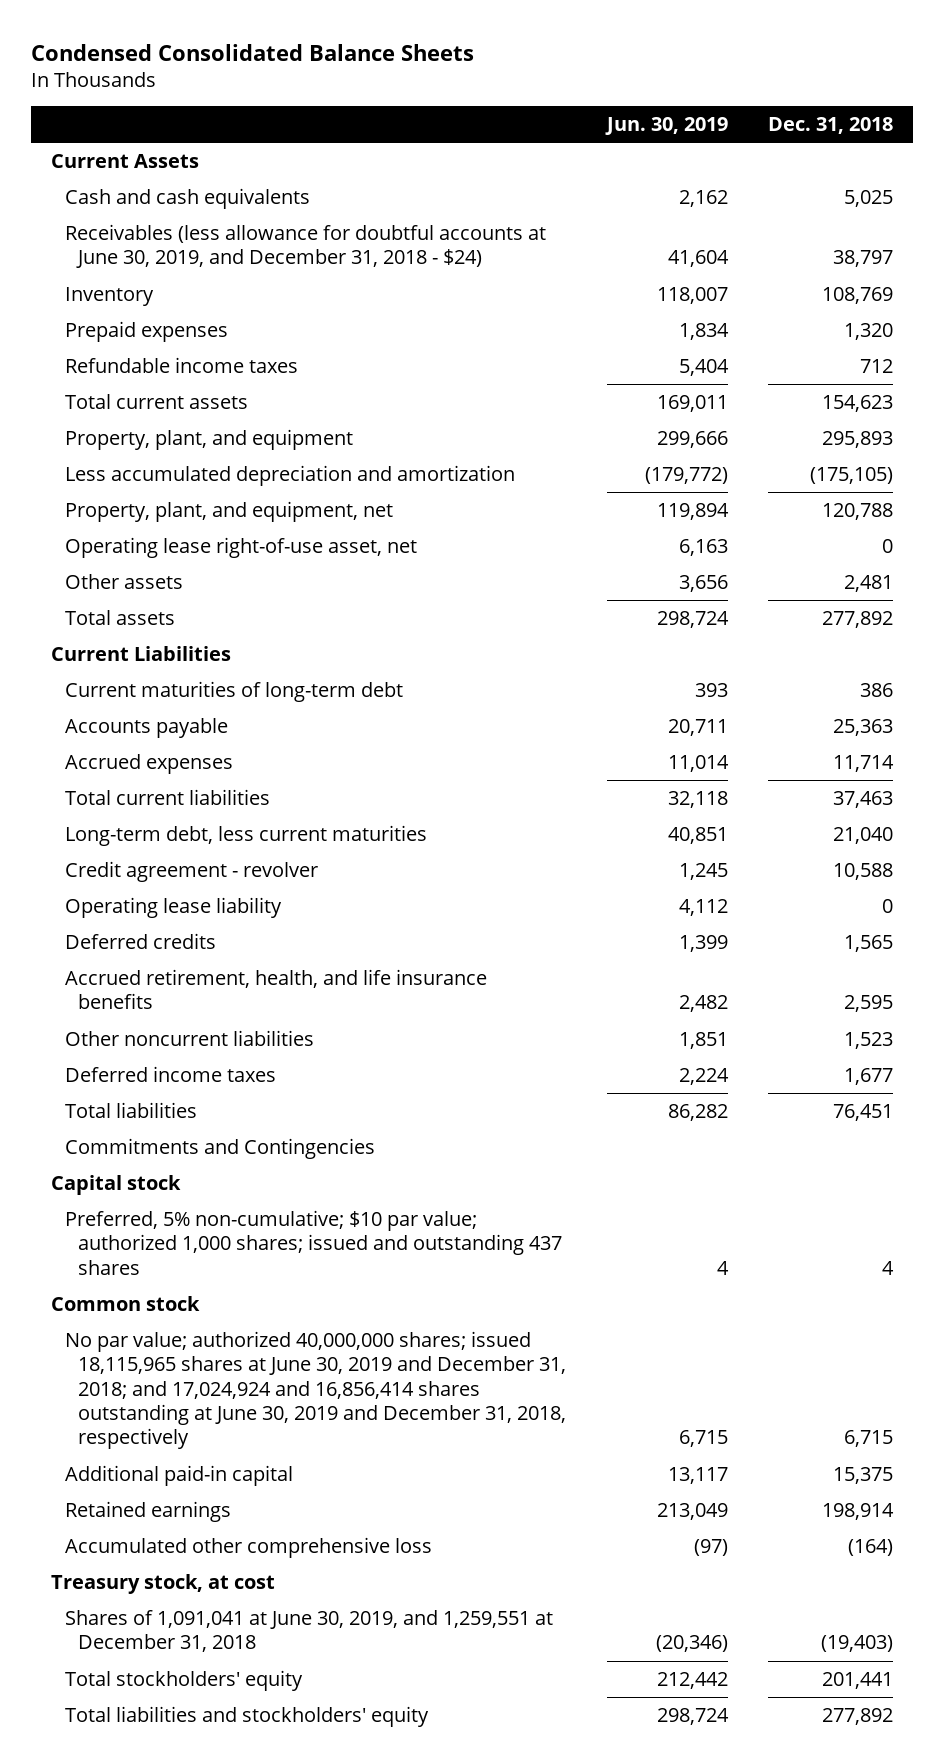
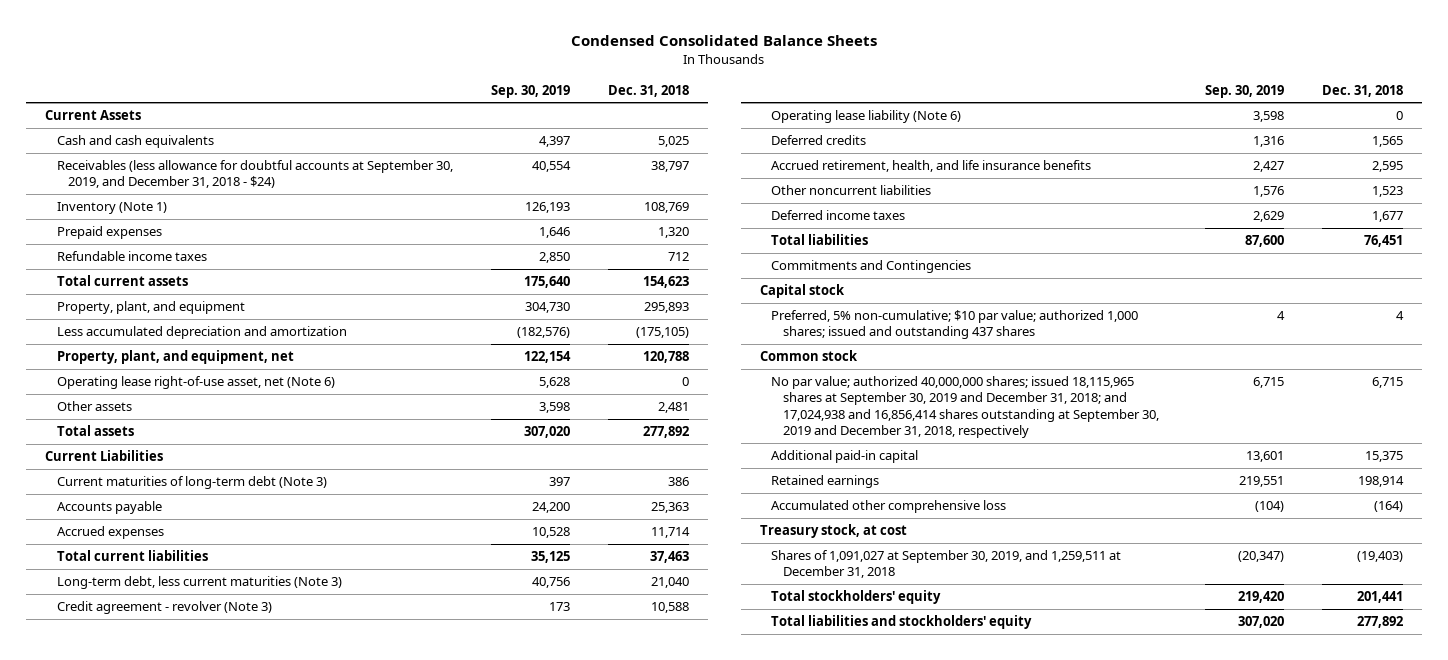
- | Jun. 30, 2019 | Dec. 31, 2018
+ | Sep. 30, 2019 | Dec. 31, 2018
- Receivables (less allowance for doubtful accounts at June 30, 2019, and December 31, 2018 - $24) | 41,604 | 38,797
- Inventory | 118,007 | 108,769
+ Receivables (less allowance for doubtful accounts at September 30, 2019, and December 31, 2018 - $24) | 40,554 | 38,797
+ Inventory (Note 1) | 126,193 | 108,769
- Operating lease right-of-use asset, net | 6,163 | 0
+ Operating lease right-of-use asset, net (Note 6) | 5,628 | 0
- Current maturities of long-term debt | 393 | 386
+ Current maturities of long-term debt (Note 3) | 397 | 386
- Long-term debt, less current maturities | 40,851 | 21,040
- Credit agreement - revolver | 1,245 | 10,588
- Operating lease liability | 4,112 | 0
+ Long-term debt, less current maturities (Note 3) | 40,756 | 21,040
+ Credit agreement - revolver (Note 3) | 173 | 10,588
+ Operating lease liability (Note 6) | 3,598 | 0
- No par value; authorized 40,000,000 shares; issued 18,115,965 shares at June 30, 2019 and December 31, 2018; and 17,024,924 and 16,856,414 shares outstanding at June 30, 2019 and December 31, 2018, respectively | 6,715 | 6,715
+ No par value; authorized 40,000,000 shares; issued 18,115,965 shares at September 30, 2019 and December 31, 2018; and 17,024,938 and 16,856,414 shares outstanding at September 30, 2019 and December 31, 2018, respectively | 6,715 | 6,715
- Shares of 1,091,041 at June 30, 2019, and 1,259,551 at December 31, 2018 | (20,346) | (19,403)
+ Shares of 1,091,027 at September 30, 2019, and 1,259,511 at December 31, 2018 | (20,347) | (19,403)

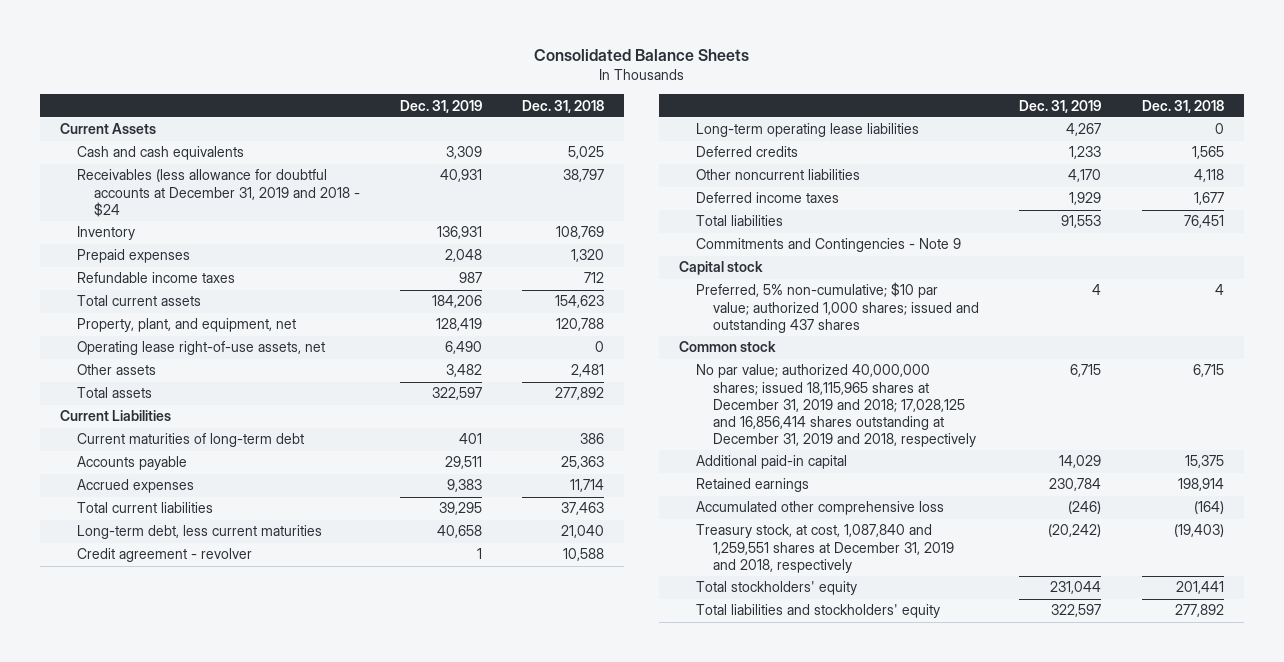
- Condensed Consolidated Balance Sheets
+ Consolidated Balance Sheets
- | Sep. 30, 2019 | Dec. 31, 2018
+ | Dec. 31, 2019 | Dec. 31, 2018
- Receivables (less allowance for doubtful accounts at September 30, 2019, and December 31, 2018 - $24) | 40,554 | 38,797
- Inventory (Note 1) | 126,193 | 108,769
+ Receivables (less allowance for doubtful accounts at December 31, 2019 and 2018 - $24 | 40,931 | 38,797
+ Inventory | 136,931 | 108,769
- Property, plant, and equipment | 304,730 | 295,893
- Less accumulated depreciation and amortization | (182,576) | (175,105)
- Operating lease right-of-use asset, net (Note 6) | 5,628 | 0
+ Operating lease right-of-use assets, net | 6,490 | 0
- Current maturities of long-term debt (Note 3) | 397 | 386
+ Current maturities of long-term debt | 401 | 386
- Long-term debt, less current maturities (Note 3) | 40,756 | 21,040
- Credit agreement - revolver (Note 3) | 173 | 10,588
- Operating lease liability (Note 6) | 3,598 | 0
+ Long-term debt, less current maturities | 40,658 | 21,040
+ Credit agreement - revolver | 1 | 10,588
+ Long-term operating lease liabilities | 4,267 | 0
- Accrued retirement, health, and life insurance benefits | 2,427 | 2,595
- Other noncurrent liabilities | 1,576 | 1,523
+ Other noncurrent liabilities | 4,170 | 4,118
- Commitments and Contingencies
+ Commitments and Contingencies - Note 9
- No par value; authorized 40,000,000 shares; issued 18,115,965 shares at September 30, 2019 and December 31, 2018; and 17,024,938 and 16,856,414 shares outstanding at September 30, 2019 and December 31, 2018, respectively | 6,715 | 6,715
+ No par value; authorized 40,000,000 shares; issued 18,115,965 shares at December 31, 2019 and 2018; 17,028,125 and 16,856,414 shares outstanding at December 31, 2019 and 2018, respectively | 6,715 | 6,715
- Treasury stock, at cost
- Shares of 1,091,027 at September 30, 2019, and 1,259,511 at December 31, 2018 | (20,347) | (19,403)
+ Treasury stock, at cost, 1,087,840 and 1,259,551 shares at December 31, 2019 and 2018, respectively | (20,242) | (19,403)

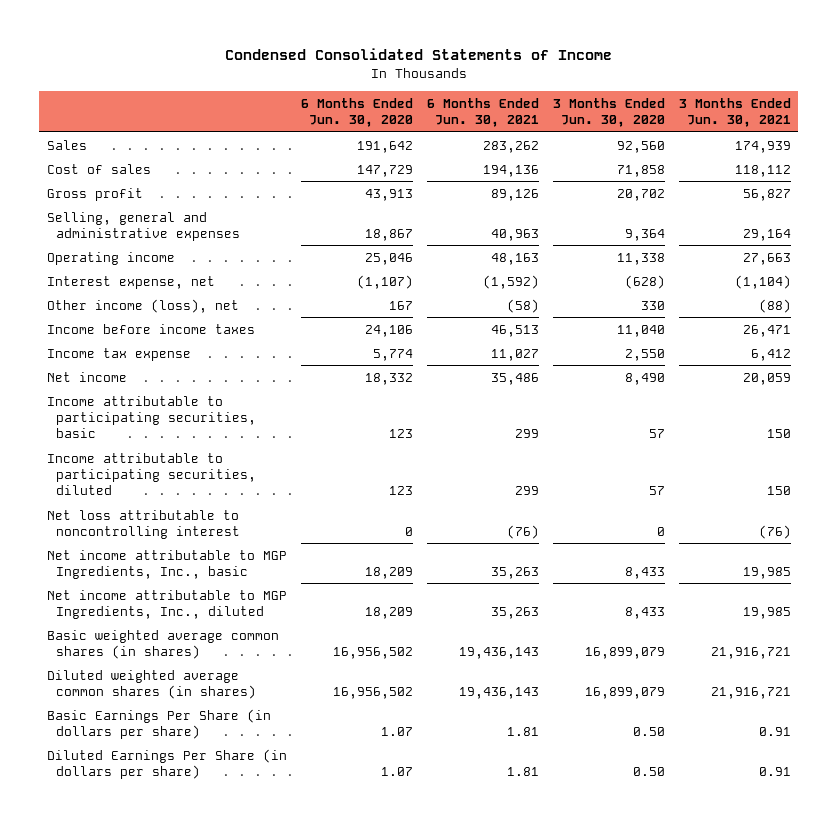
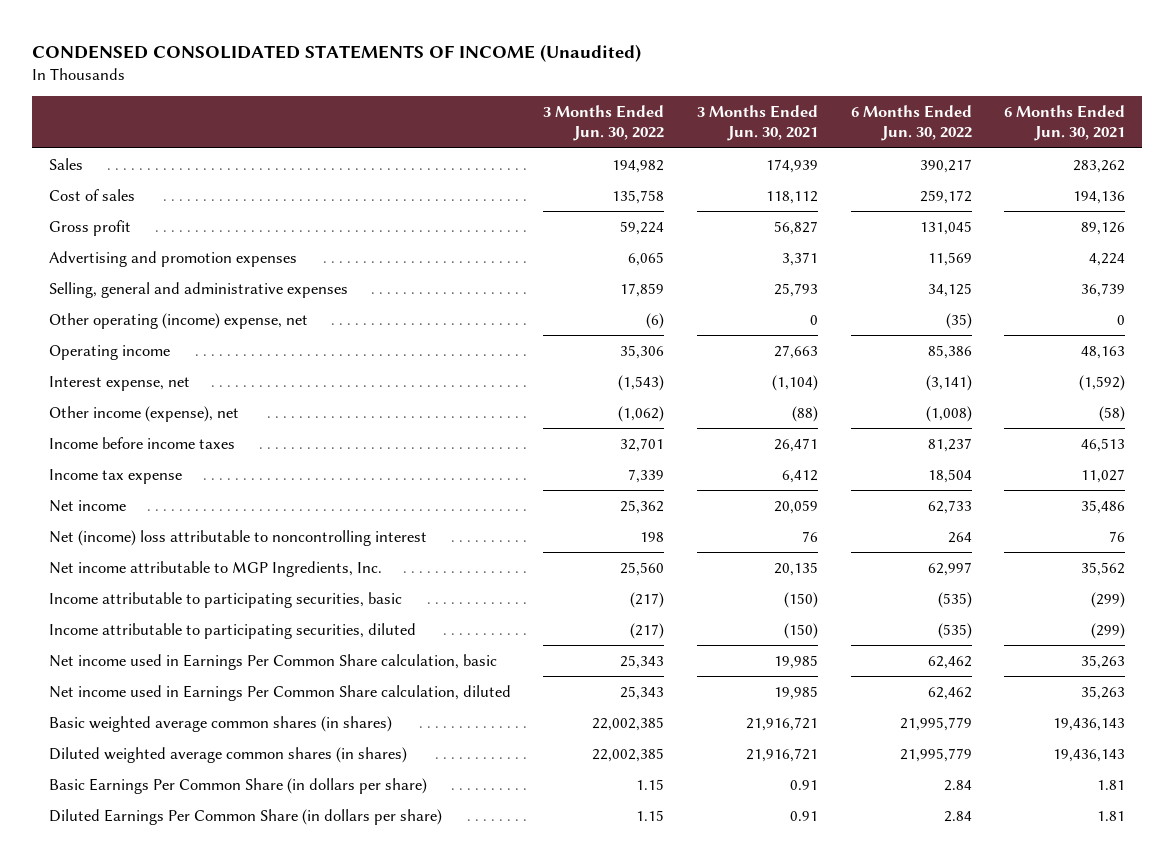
- Condensed Consolidated Statements of Income
+ CONDENSED CONSOLIDATED STATEMENTS OF INCOME (Unaudited)
- | 6 Months Ended Jun. 30, 2020 | 6 Months Ended Jun. 30, 2021 | 3 Months Ended Jun. 30, 2020 | 3 Months Ended Jun. 30, 2021
+ | 3 Months Ended Jun. 30, 2022 | 3 Months Ended Jun. 30, 2021 | 6 Months Ended Jun. 30, 2022 | 6 Months Ended Jun. 30, 2021
- Selling, general and administrative expenses | 18,867 | 40,963 | 9,364 | 29,164
+ Advertising and promotion expenses | 6,065 | 3,371 | 11,569 | 4,224
+ Selling, general and administrative expenses | 17,859 | 25,793 | 34,125 | 36,739
+ Other operating (income) expense, net | (6) | 0 | (35) | 0
- Other income (loss), net | 167 | (58) | 330 | (88)
+ Other income (expense), net | (1,062) | (88) | (1,008) | (58)
- Income attributable to participating securities, basic | 123 | 299 | 57 | 150
- Income attributable to participating securities, diluted | 123 | 299 | 57 | 150
- Net loss attributable to noncontrolling interest | 0 | (76) | 0 | (76)
- Net income attributable to MGP Ingredients, Inc., basic | 18,209 | 35,263 | 8,433 | 19,985
- Net income attributable to MGP Ingredients, Inc., diluted | 18,209 | 35,263 | 8,433 | 19,985
+ Net (income) loss attributable to noncontrolling interest | 198 | 76 | 264 | 76
+ Net income attributable to MGP Ingredients, Inc. | 25,560 | 20,135 | 62,997 | 35,562
+ Income attributable to participating securities, basic | (217) | (150) | (535) | (299)
+ Income attributable to participating securities, diluted | (217) | (150) | (535) | (299)
+ Net income used in Earnings Per Common Share calculation, basic | 25,343 | 19,985 | 62,462 | 35,263
+ Net income used in Earnings Per Common Share calculation, diluted | 25,343 | 19,985 | 62,462 | 35,263
- Basic Earnings Per Share (in dollars per share) | 1.07 | 1.81 | 0.50 | 0.91
- Diluted Earnings Per Share (in dollars per share) | 1.07 | 1.81 | 0.50 | 0.91
+ Basic Earnings Per Common Share (in dollars per share) | 1.15 | 0.91 | 2.84 | 1.81
+ Diluted Earnings Per Common Share (in dollars per share) | 1.15 | 0.91 | 2.84 | 1.81

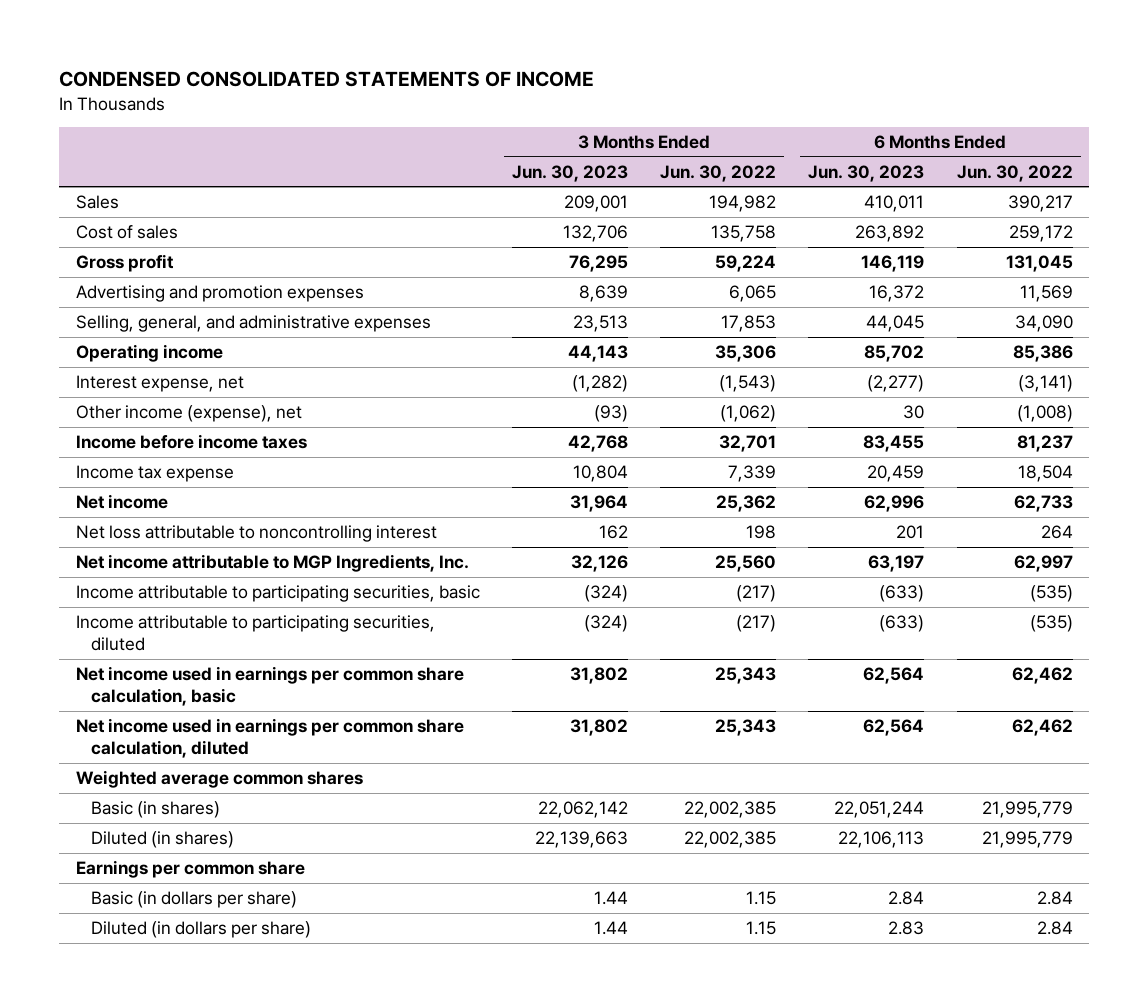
- CONDENSED CONSOLIDATED STATEMENTS OF INCOME (Unaudited)
+ CONDENSED CONSOLIDATED STATEMENTS OF INCOME
- | 3 Months Ended Jun. 30, 2022 | 3 Months Ended Jun. 30, 2021 | 6 Months Ended Jun. 30, 2022 | 6 Months Ended Jun. 30, 2021
+ | 3 Months Ended Jun. 30, 2023 | 3 Months Ended Jun. 30, 2022 | 6 Months Ended Jun. 30, 2023 | 6 Months Ended Jun. 30, 2022
- Selling, general and administrative expenses | 17,859 | 25,793 | 34,125 | 36,739
- Other operating (income) expense, net | (6) | 0 | (35) | 0
+ Selling, general, and administrative expenses | 23,513 | 17,853 | 44,045 | 34,090
- Net (income) loss attributable to noncontrolling interest | 198 | 76 | 264 | 76
+ Net loss attributable to noncontrolling interest | 162 | 198 | 201 | 264
- Net income used in Earnings Per Common Share calculation, basic | 25,343 | 19,985 | 62,462 | 35,263
- Net income used in Earnings Per Common Share calculation, diluted | 25,343 | 19,985 | 62,462 | 35,263
- Basic weighted average common shares (in shares) | 22,002,385 | 21,916,721 | 21,995,779 | 19,436,143
- Diluted weighted average common shares (in shares) | 22,002,385 | 21,916,721 | 21,995,779 | 19,436,143
- Basic Earnings Per Common Share (in dollars per share) | 1.15 | 0.91 | 2.84 | 1.81
- Diluted Earnings Per Common Share (in dollars per share) | 1.15 | 0.91 | 2.84 | 1.81
+ Net income used in earnings per common share calculation, basic | 31,802 | 25,343 | 62,564 | 62,462
+ Net income used in earnings per common share calculation, diluted | 31,802 | 25,343 | 62,564 | 62,462
+ Weighted average common shares
+ Basic (in shares) | 22,062,142 | 22,002,385 | 22,051,244 | 21,995,779
+ Diluted (in shares) | 22,139,663 | 22,002,385 | 22,106,113 | 21,995,779
+ Earnings per common share
+ Basic (in dollars per share) | 1.44 | 1.15 | 2.84 | 2.84
+ Diluted (in dollars per share) | 1.44 | 1.15 | 2.83 | 2.84

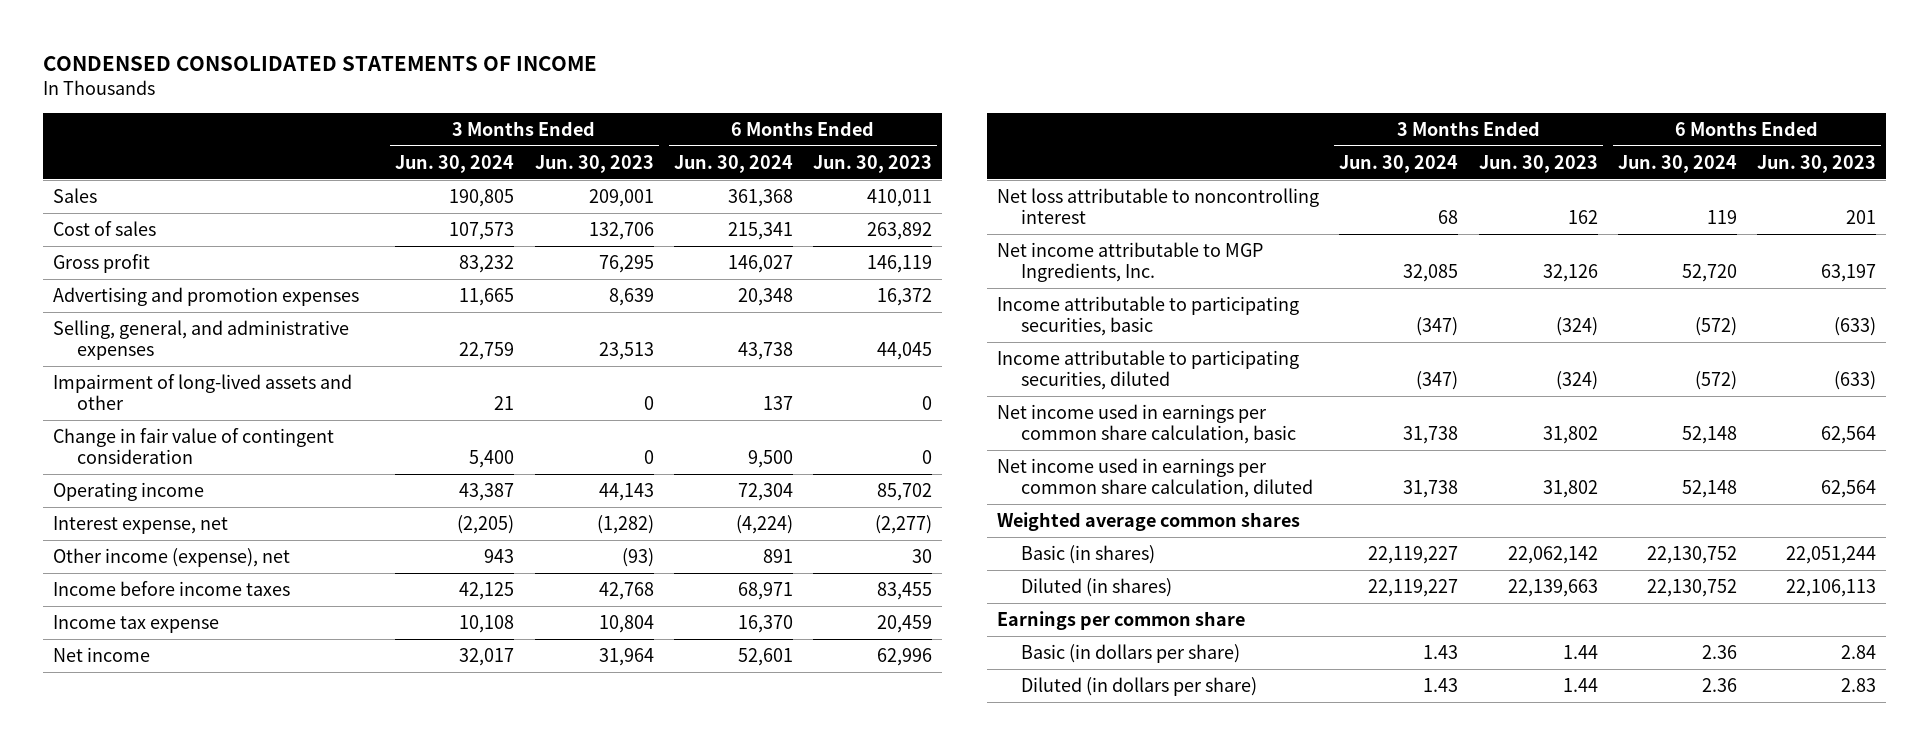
- | 3 Months Ended Jun. 30, 2023 | 3 Months Ended Jun. 30, 2022 | 6 Months Ended Jun. 30, 2023 | 6 Months Ended Jun. 30, 2022
+ | 3 Months Ended Jun. 30, 2024 | 3 Months Ended Jun. 30, 2023 | 6 Months Ended Jun. 30, 2024 | 6 Months Ended Jun. 30, 2023
+ Impairment of long-lived assets and other | 21 | 0 | 137 | 0
+ Change in fair value of contingent consideration | 5,400 | 0 | 9,500 | 0

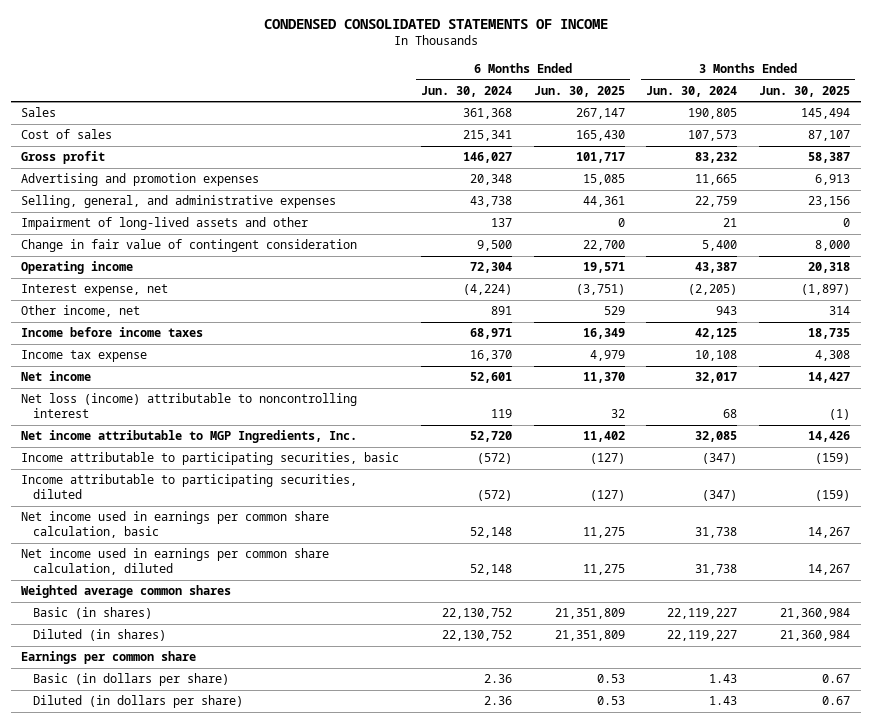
- | 3 Months Ended Jun. 30, 2024 | 3 Months Ended Jun. 30, 2023 | 6 Months Ended Jun. 30, 2024 | 6 Months Ended Jun. 30, 2023
+ | 6 Months Ended Jun. 30, 2024 | 6 Months Ended Jun. 30, 2025 | 3 Months Ended Jun. 30, 2024 | 3 Months Ended Jun. 30, 2025
- Other income (expense), net | 943 | (93) | 891 | 30
+ Other income, net | 891 | 529 | 943 | 314
- Net loss attributable to noncontrolling interest | 68 | 162 | 119 | 201
+ Net loss (income) attributable to noncontrolling interest | 119 | 32 | 68 | (1)

